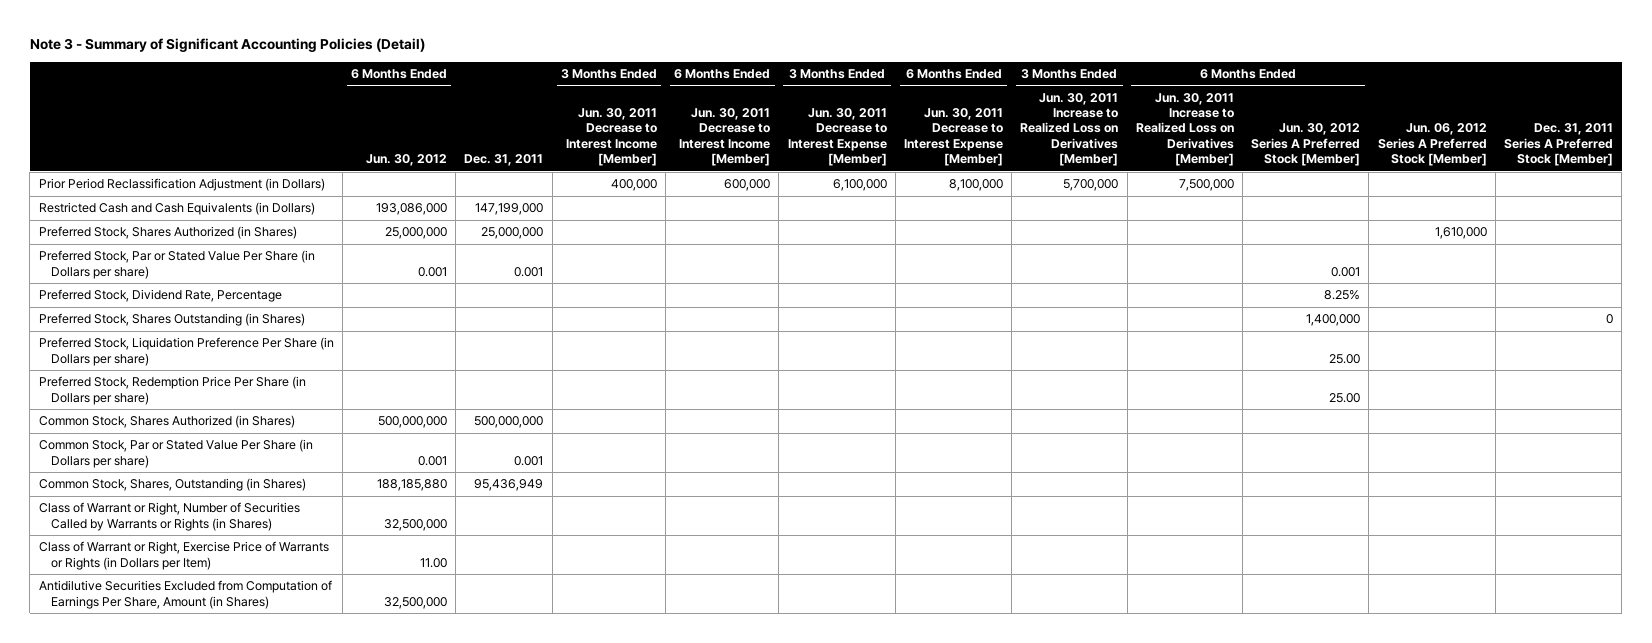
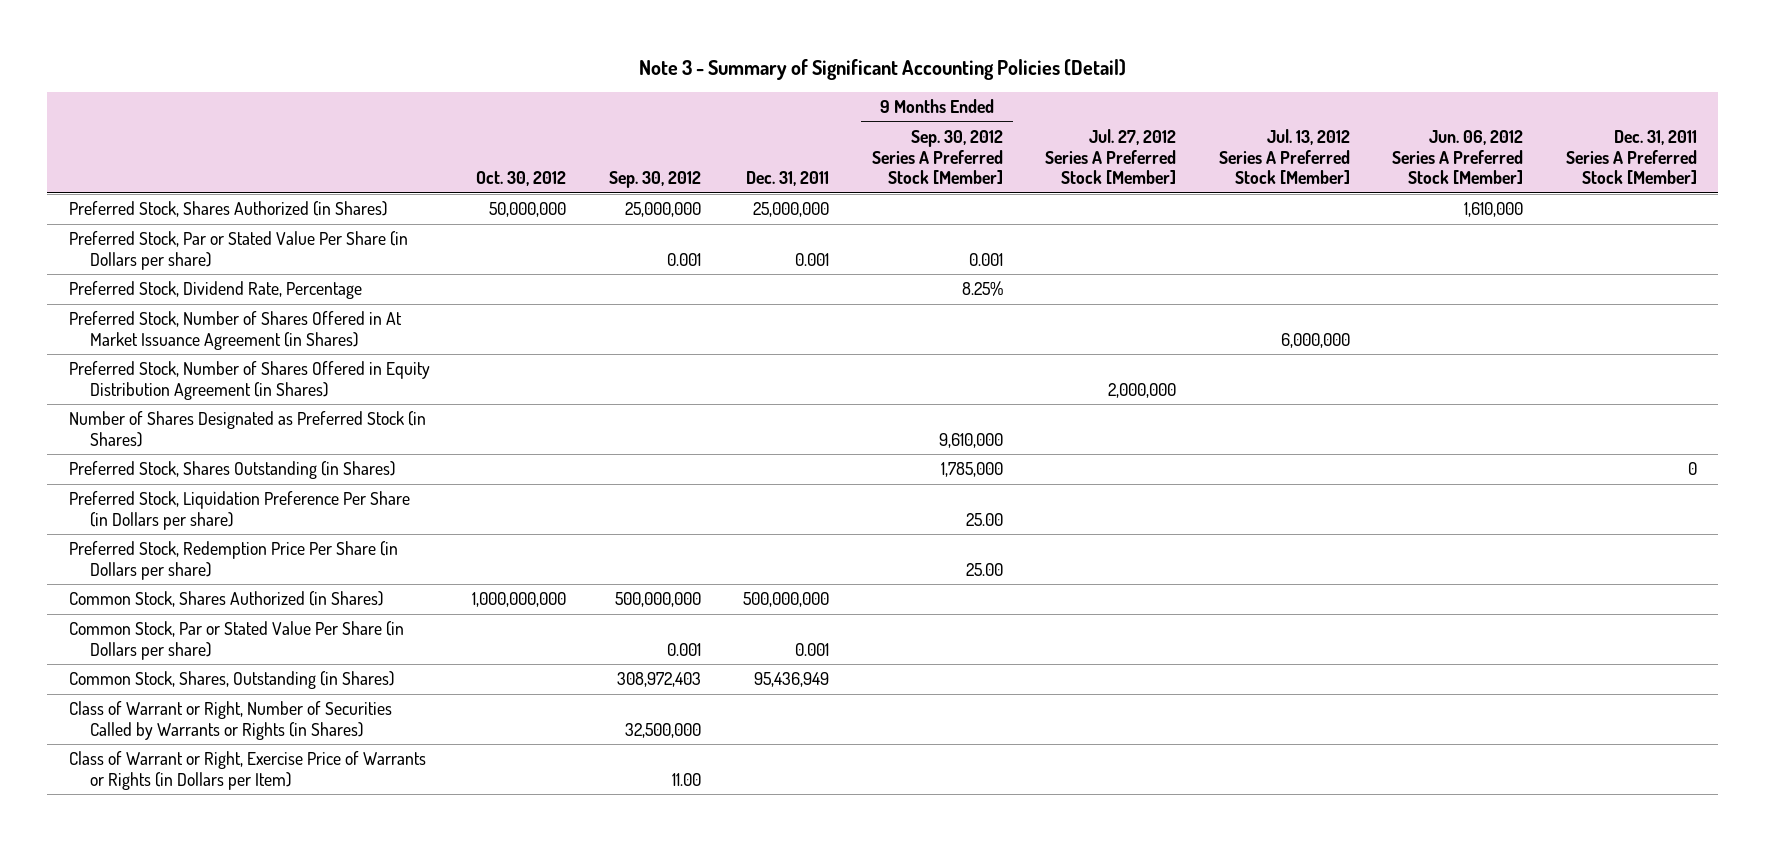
- | 6 Months Ended Jun. 30, 2012 | Dec. 31, 2011 | 3 Months Ended Jun. 30, 2011 Decrease to Interest Income [Member] | 6 Months Ended Jun. 30, 2011 Decrease to Interest Income [Member] | 3 Months Ended Jun. 30, 2011 Decrease to Interest Expense [Member] | 6 Months Ended Jun. 30, 2011 Decrease to Interest Expense [Member] | 3 Months Ended Jun. 30, 2011 Increase to Realized Loss on Derivatives [Member] | 6 Months Ended Jun. 30, 2011 Increase to Realized Loss on Derivatives [Member] | 6 Months Ended Jun. 30, 2012 Series A Preferred Stock [Member] | Jun. 06, 2012 Series A Preferred Stock [Member] | Dec. 31, 2011 Series A Preferred Stock [Member]
+ | Oct. 30, 2012 | Sep. 30, 2012 | Dec. 31, 2011 | 9 Months Ended Sep. 30, 2012 Series A Preferred Stock [Member] | Jul. 27, 2012 Series A Preferred Stock [Member] | Jul. 13, 2012 Series A Preferred Stock [Member] | Jun. 06, 2012 Series A Preferred Stock [Member] | Dec. 31, 2011 Series A Preferred Stock [Member]
- Prior Period Reclassification Adjustment (in Dollars) | | | 400,000 | 600,000 | 6,100,000 | 8,100,000 | 5,700,000 | 7,500,000 | | |
- Restricted Cash and Cash Equivalents (in Dollars) | 193,086,000 | 147,199,000 | | | | | | | | |
+ Preferred Stock, Number of Shares Offered in At Market Issuance Agreement (in Shares) | | | | | | 6,000,000 | |
+ Preferred Stock, Number of Shares Offered in Equity Distribution Agreement (in Shares) | | | | | 2,000,000 | | |
+ Number of Shares Designated as Preferred Stock (in Shares) | | | | 9,610,000 | | | |
- Antidilutive Securities Excluded from Computation of Earnings Per Share, Amount (in Shares) | 32,500,000 | | | | | | | | | |

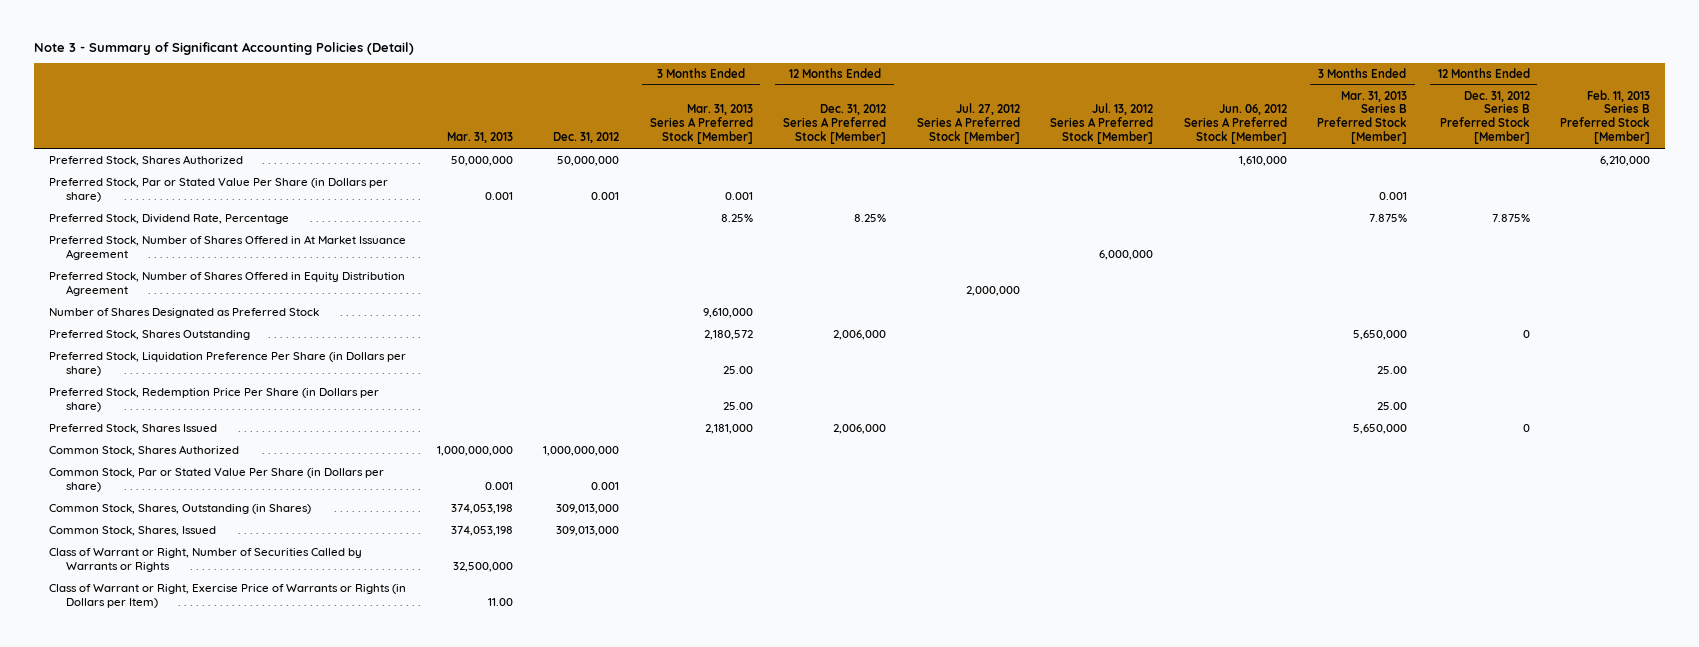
- | Oct. 30, 2012 | Sep. 30, 2012 | Dec. 31, 2011 | 9 Months Ended Sep. 30, 2012 Series A Preferred Stock [Member] | Jul. 27, 2012 Series A Preferred Stock [Member] | Jul. 13, 2012 Series A Preferred Stock [Member] | Jun. 06, 2012 Series A Preferred Stock [Member] | Dec. 31, 2011 Series A Preferred Stock [Member]
+ | Mar. 31, 2013 | Dec. 31, 2012 | 3 Months Ended Mar. 31, 2013 Series A Preferred Stock [Member] | 12 Months Ended Dec. 31, 2012 Series A Preferred Stock [Member] | Jul. 27, 2012 Series A Preferred Stock [Member] | Jul. 13, 2012 Series A Preferred Stock [Member] | Jun. 06, 2012 Series A Preferred Stock [Member] | 3 Months Ended Mar. 31, 2013 Series B Preferred Stock [Member] | 12 Months Ended Dec. 31, 2012 Series B Preferred Stock [Member] | Feb. 11, 2013 Series B Preferred Stock [Member]
- Preferred Stock, Shares Authorized (in Shares) | 50,000,000 | 25,000,000 | 25,000,000 | | | | 1,610,000 |
+ Preferred Stock, Shares Authorized | 50,000,000 | 50,000,000 | | | | | 1,610,000 | | | 6,210,000
- Preferred Stock, Number of Shares Offered in At Market Issuance Agreement (in Shares) | | | | | | 6,000,000 | |
- Preferred Stock, Number of Shares Offered in Equity Distribution Agreement (in Shares) | | | | | 2,000,000 | | |
- Number of Shares Designated as Preferred Stock (in Shares) | | | | 9,610,000 | | | |
- Preferred Stock, Shares Outstanding (in Shares) | | | | 1,785,000 | | | | 0
+ Preferred Stock, Number of Shares Offered in At Market Issuance Agreement | | | | | | 6,000,000 | | | |
+ Preferred Stock, Number of Shares Offered in Equity Distribution Agreement | | | | | 2,000,000 | | | | |
+ Number of Shares Designated as Preferred Stock | | | 9,610,000 | | | | | | |
+ Preferred Stock, Shares Outstanding | | | 2,180,572 | 2,006,000 | | | | 5,650,000 | 0 |
- Common Stock, Shares Authorized (in Shares) | 1,000,000,000 | 500,000,000 | 500,000,000 | | | | |
+ Preferred Stock, Shares Issued | | | 2,181,000 | 2,006,000 | | | | 5,650,000 | 0 |
+ Common Stock, Shares Authorized | 1,000,000,000 | 1,000,000,000 | | | | | | | |
- Class of Warrant or Right, Number of Securities Called by Warrants or Rights (in Shares) | | 32,500,000 | | | | | |
+ Common Stock, Shares, Issued | 374,053,198 | 309,013,000 | | | | | | | |
+ Class of Warrant or Right, Number of Securities Called by Warrants or Rights | 32,500,000 | | | | | | | | |

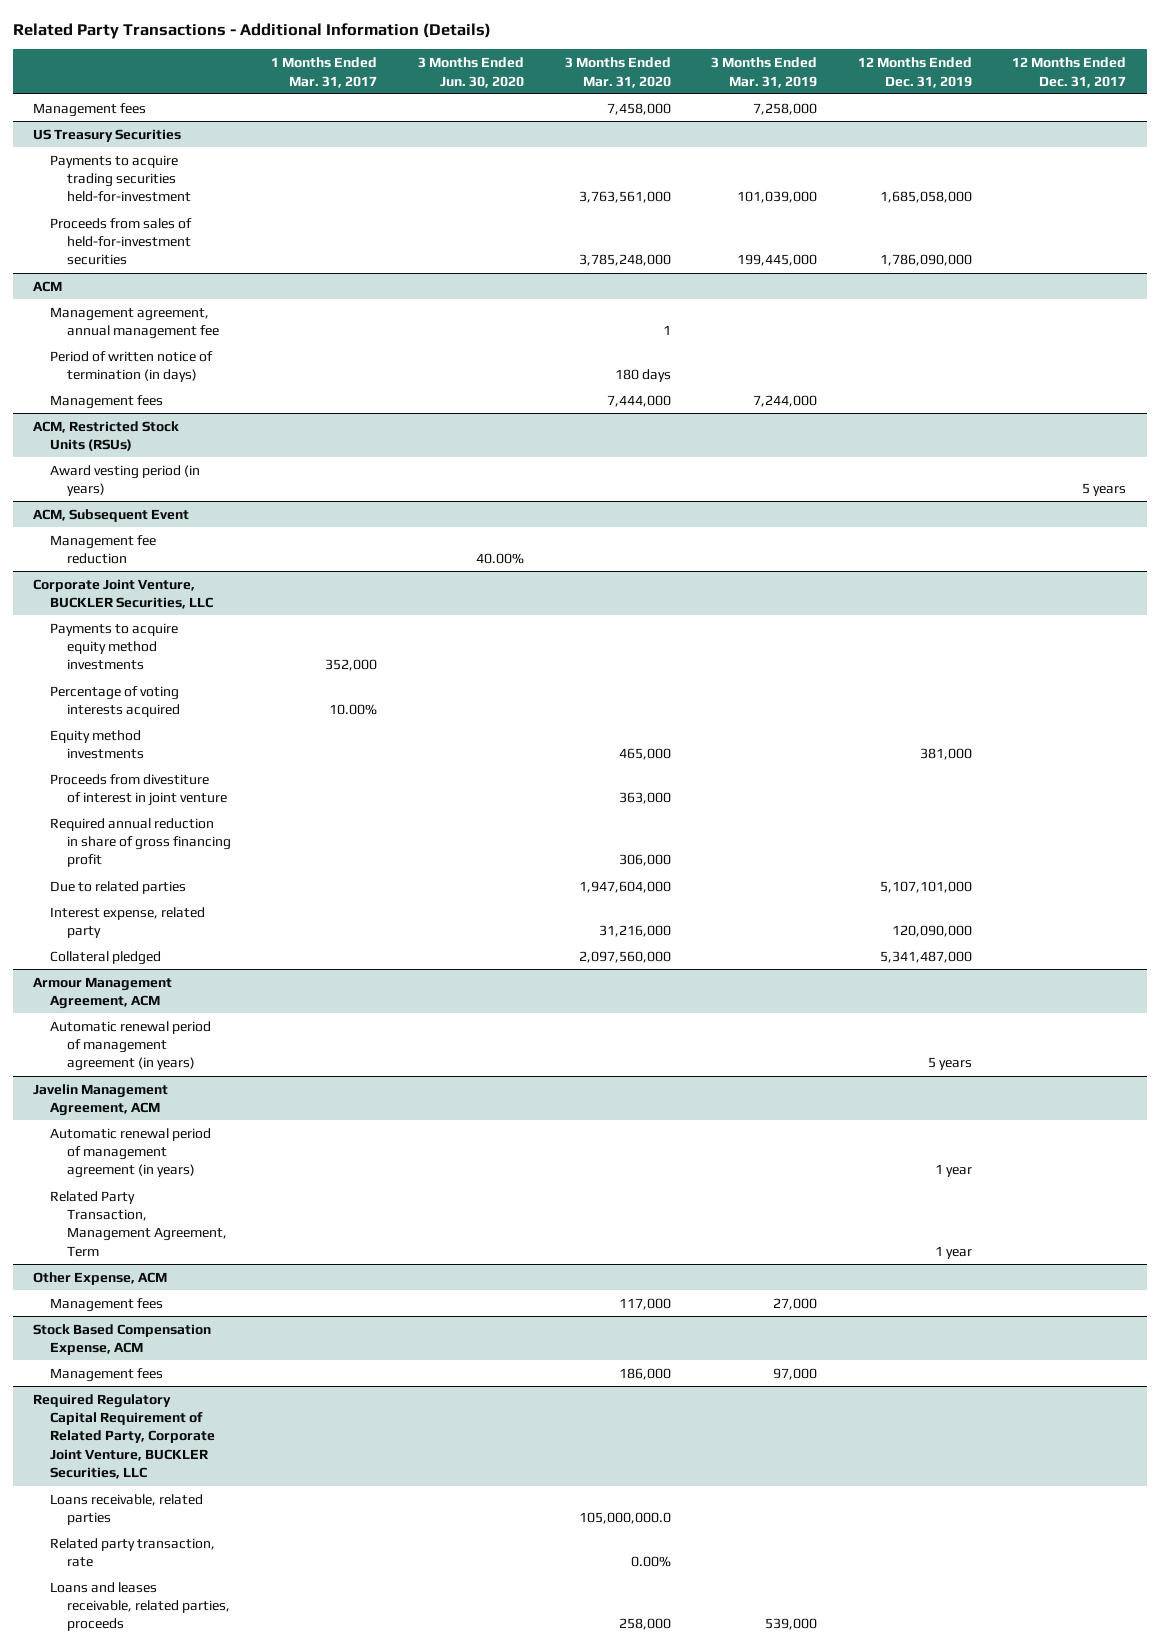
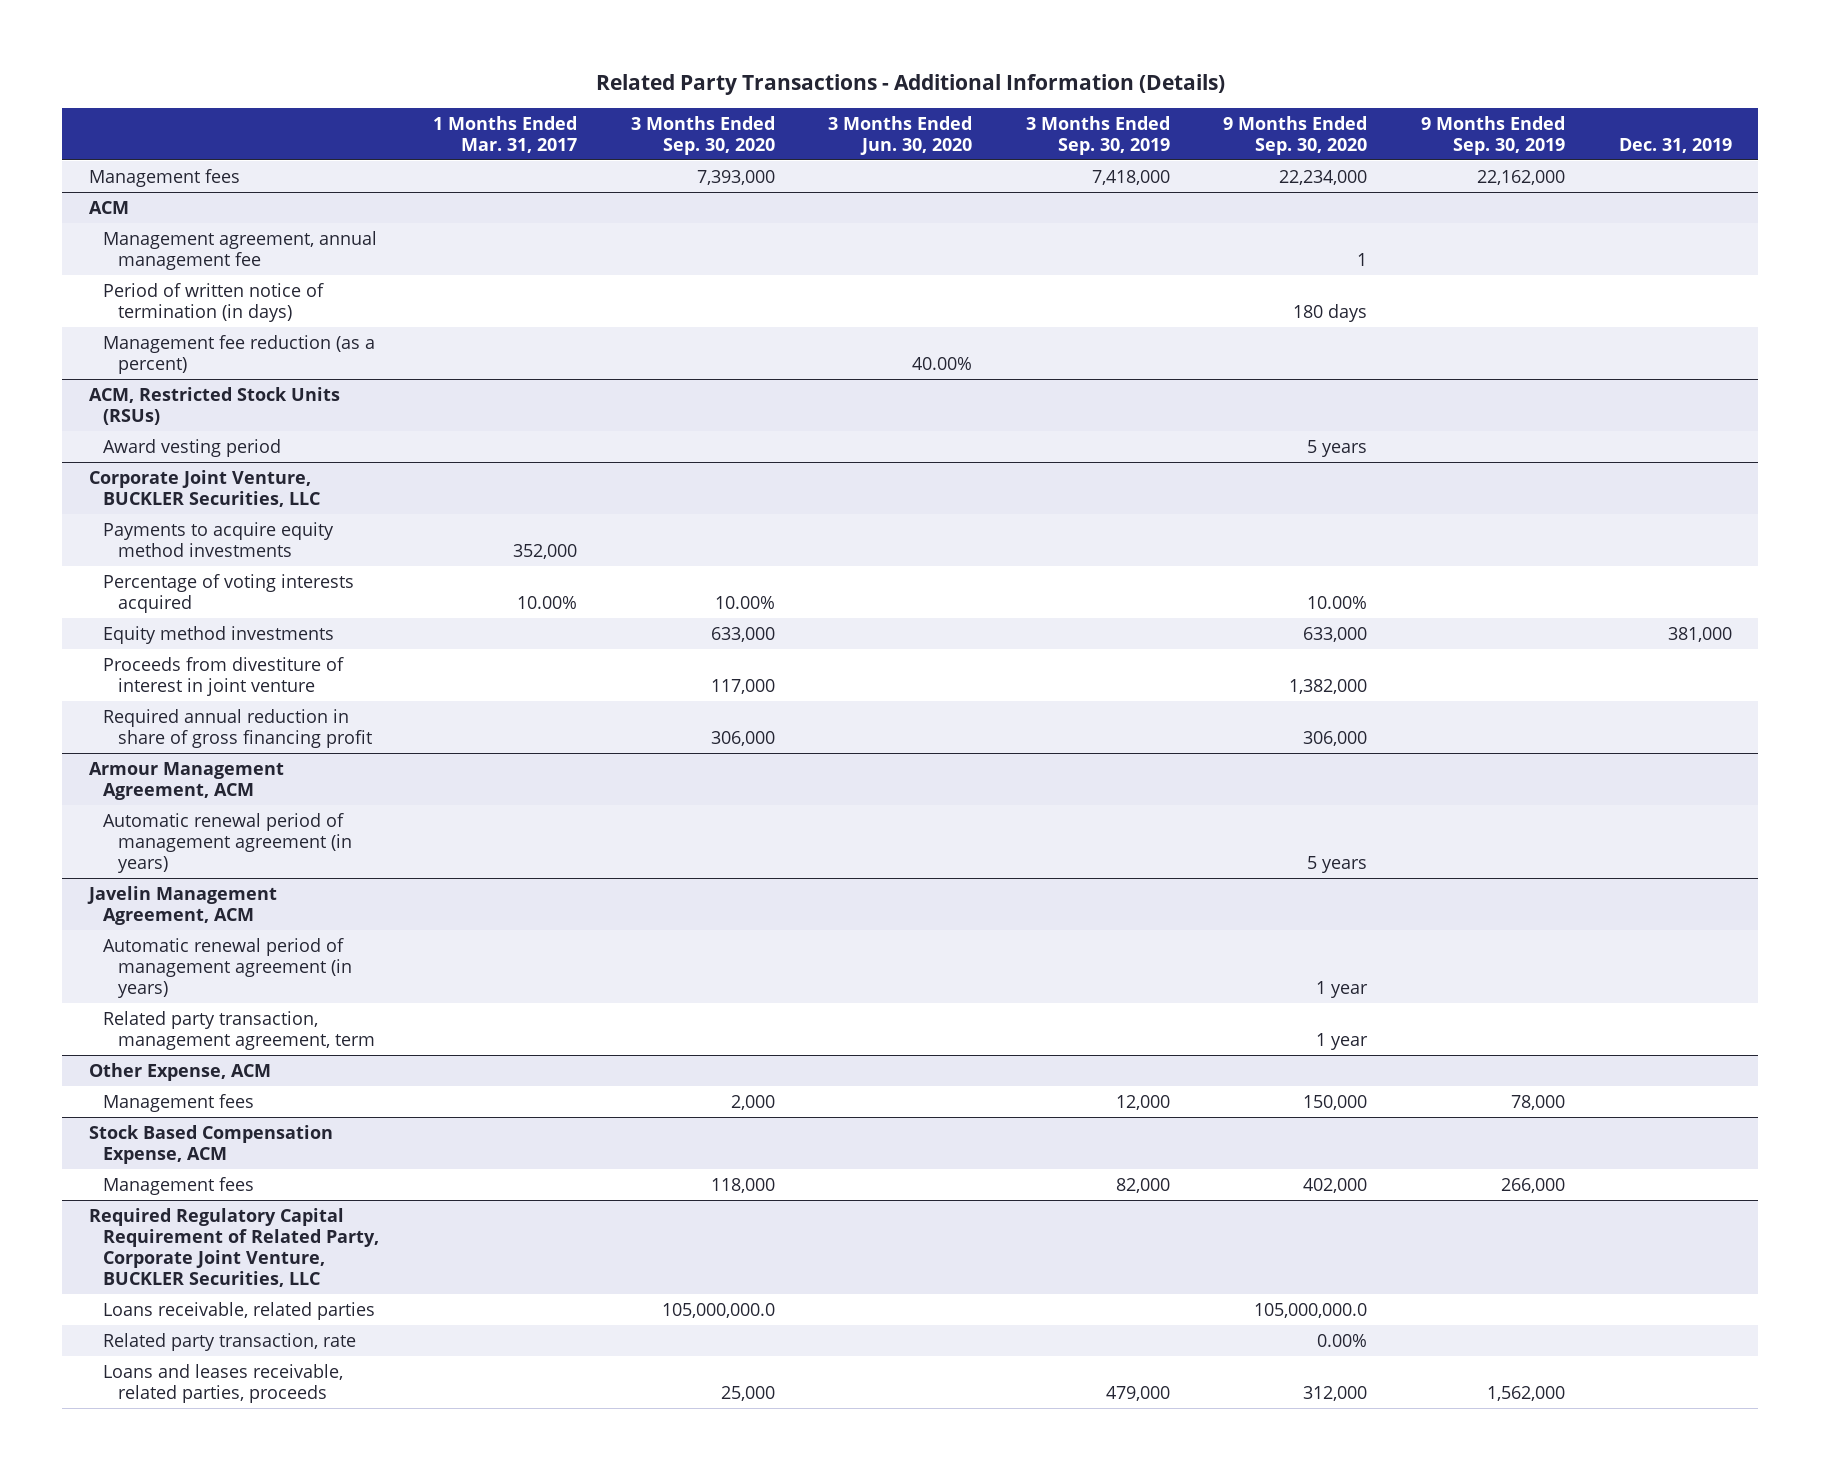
- | 1 Months Ended Mar. 31, 2017 | 3 Months Ended Jun. 30, 2020 | 3 Months Ended Mar. 31, 2020 | 3 Months Ended Mar. 31, 2019 | 12 Months Ended Dec. 31, 2019 | 12 Months Ended Dec. 31, 2017
+ | 1 Months Ended Mar. 31, 2017 | 3 Months Ended Sep. 30, 2020 | 3 Months Ended Jun. 30, 2020 | 3 Months Ended Sep. 30, 2019 | 9 Months Ended Sep. 30, 2020 | 9 Months Ended Sep. 30, 2019 | Dec. 31, 2019
- US Treasury Securities
- Payments to acquire trading securities held-for-investment | | | 3,763,561,000 | 101,039,000 | 1,685,058,000 |
- Proceeds from sales of held-for-investment securities | | | 3,785,248,000 | 199,445,000 | 1,786,090,000 |
@ ACM
- Management fees | | | 7,444,000 | 7,244,000 | |
+ Management fee reduction (as a percent) | | | 40.00% | | | |
@ ACM, Restricted Stock Units (RSUs)
- Award vesting period (in years) | | | | | | 5 years
- ACM, Subsequent Event
- Management fee reduction | | 40.00% | | | |
@ ACM, Restricted Stock Units (RSUs)
+ Award vesting period | | | | | 5 years | |
@ Corporate Joint Venture, BUCKLER Securities, LLC
- Due to related parties | | | 1,947,604,000 | | 5,107,101,000 |
- Interest expense, related party | | | 31,216,000 | | 120,090,000 |
- Collateral pledged | | | 2,097,560,000 | | 5,341,487,000 |
@ Javelin Management Agreement, ACM
- Related Party Transaction, Management Agreement, Term | | | | | 1 year |
+ Related party transaction, management agreement, term | | | | | 1 year | |

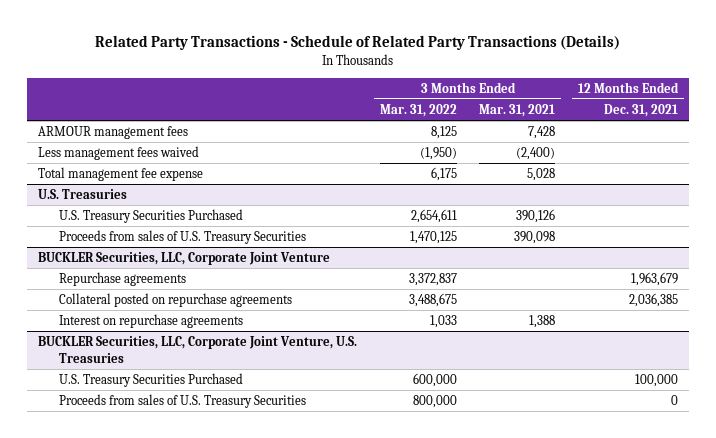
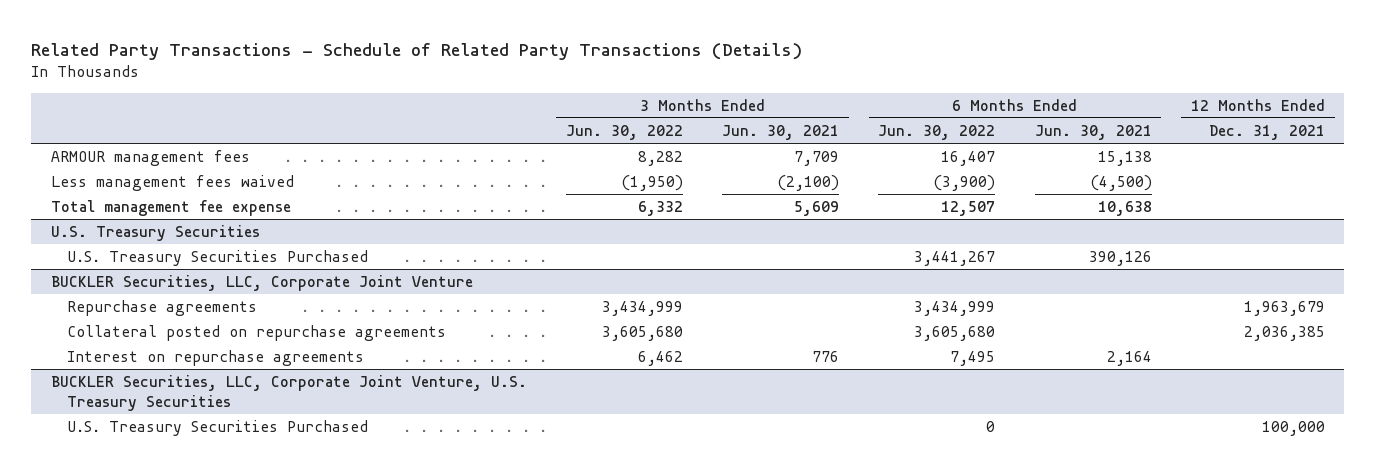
- | 3 Months Ended Mar. 31, 2022 | 3 Months Ended Mar. 31, 2021 | 12 Months Ended Dec. 31, 2021
+ | 3 Months Ended Jun. 30, 2022 | 3 Months Ended Jun. 30, 2021 | 6 Months Ended Jun. 30, 2022 | 6 Months Ended Jun. 30, 2021 | 12 Months Ended Dec. 31, 2021
- U.S. Treasuries
+ U.S. Treasury Securities
- Proceeds from sales of U.S. Treasury Securities | 1,470,125 | 390,098 |
- BUCKLER Securities, LLC, Corporate Joint Venture, U.S. Treasuries
+ BUCKLER Securities, LLC, Corporate Joint Venture, U.S. Treasury Securities
- Proceeds from sales of U.S. Treasury Securities | 800,000 | | 0

